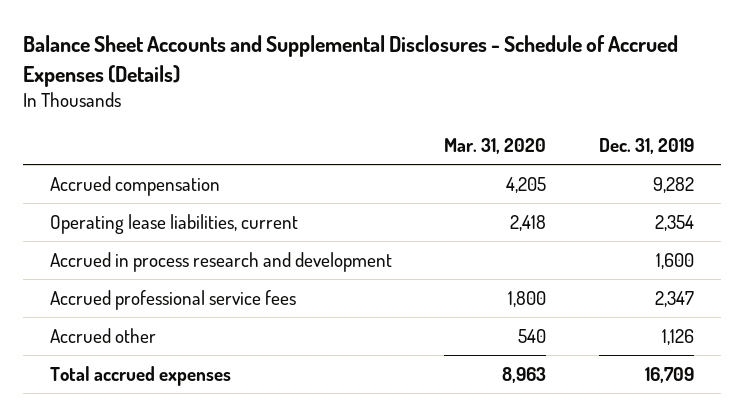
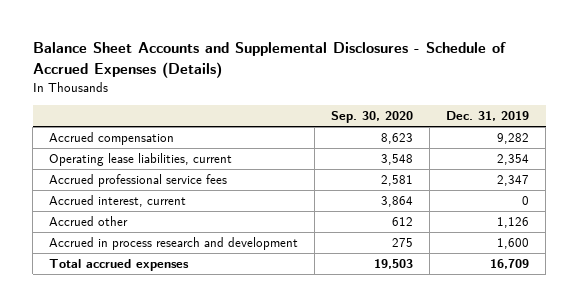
- | Mar. 31, 2020 | Dec. 31, 2019
+ | Sep. 30, 2020 | Dec. 31, 2019
+ Accrued interest, current | 3,864 | 0
moved down: Accrued in process research and development | 275 | 1,600

